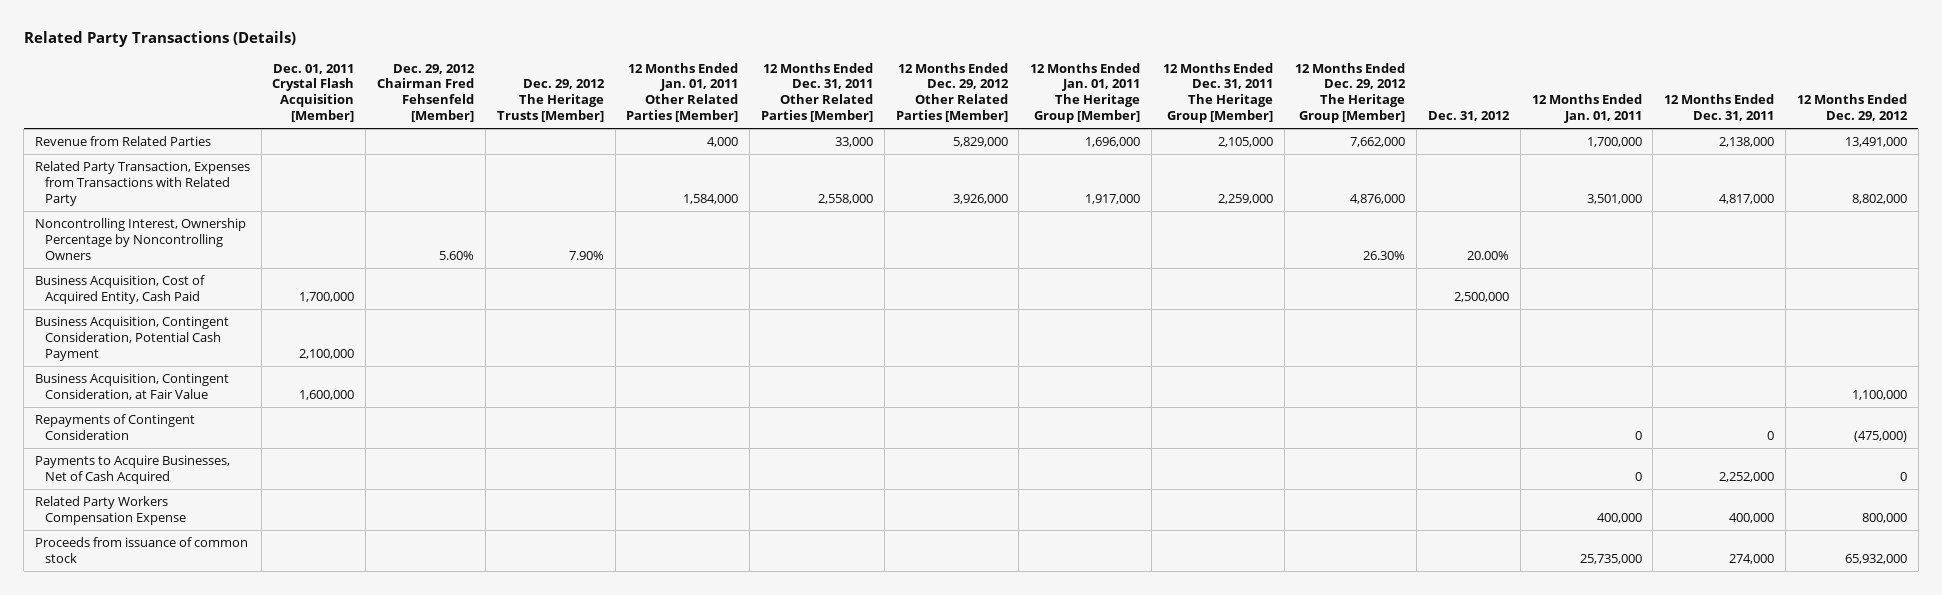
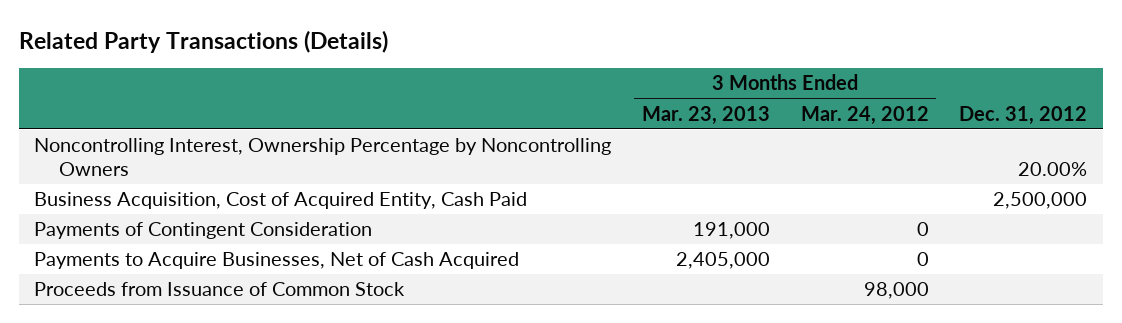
- | Dec. 01, 2011 Crystal Flash Acquisition [Member] | Dec. 29, 2012 Chairman Fred Fehsenfeld [Member] | Dec. 29, 2012 The Heritage Trusts [Member] | 12 Months Ended Jan. 01, 2011 Other Related Parties [Member] | 12 Months Ended Dec. 31, 2011 Other Related Parties [Member] | 12 Months Ended Dec. 29, 2012 Other Related Parties [Member] | 12 Months Ended Jan. 01, 2011 The Heritage Group [Member] | 12 Months Ended Dec. 31, 2011 The Heritage Group [Member] | 12 Months Ended Dec. 29, 2012 The Heritage Group [Member] | Dec. 31, 2012 | 12 Months Ended Jan. 01, 2011 | 12 Months Ended Dec. 31, 2011 | 12 Months Ended Dec. 29, 2012
+ | 3 Months Ended Mar. 23, 2013 | 3 Months Ended Mar. 24, 2012 | Dec. 31, 2012
- Revenue from Related Parties | | | | 4,000 | 33,000 | 5,829,000 | 1,696,000 | 2,105,000 | 7,662,000 | | 1,700,000 | 2,138,000 | 13,491,000
- Related Party Transaction, Expenses from Transactions with Related Party | | | | 1,584,000 | 2,558,000 | 3,926,000 | 1,917,000 | 2,259,000 | 4,876,000 | | 3,501,000 | 4,817,000 | 8,802,000
- Business Acquisition, Contingent Consideration, Potential Cash Payment | 2,100,000 | | | | | | | | | | | |
- Business Acquisition, Contingent Consideration, at Fair Value | 1,600,000 | | | | | | | | | | | | 1,100,000
- Repayments of Contingent Consideration | | | | | | | | | | | 0 | 0 | (475,000)
+ Payments of Contingent Consideration | 191,000 | 0 |
- Related Party Workers Compensation Expense | | | | | | | | | | | 400,000 | 400,000 | 800,000
- Proceeds from issuance of common stock | | | | | | | | | | | 25,735,000 | 274,000 | 65,932,000
+ Proceeds from Issuance of Common Stock | | 98,000 |

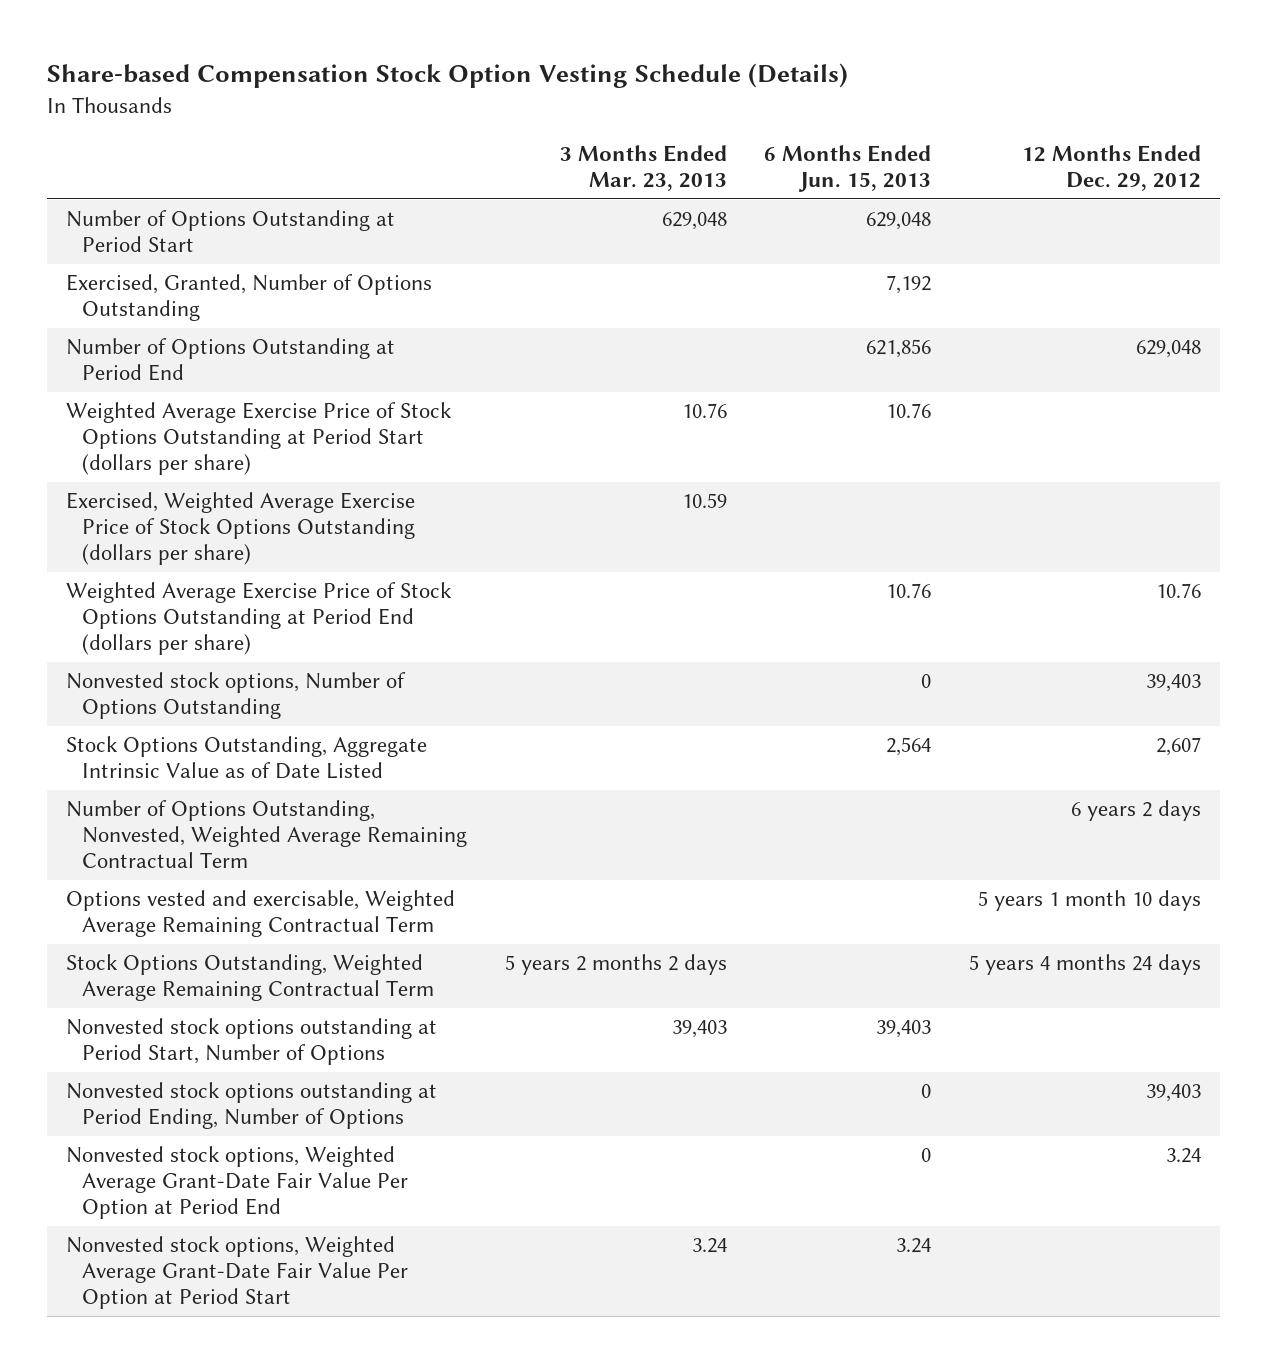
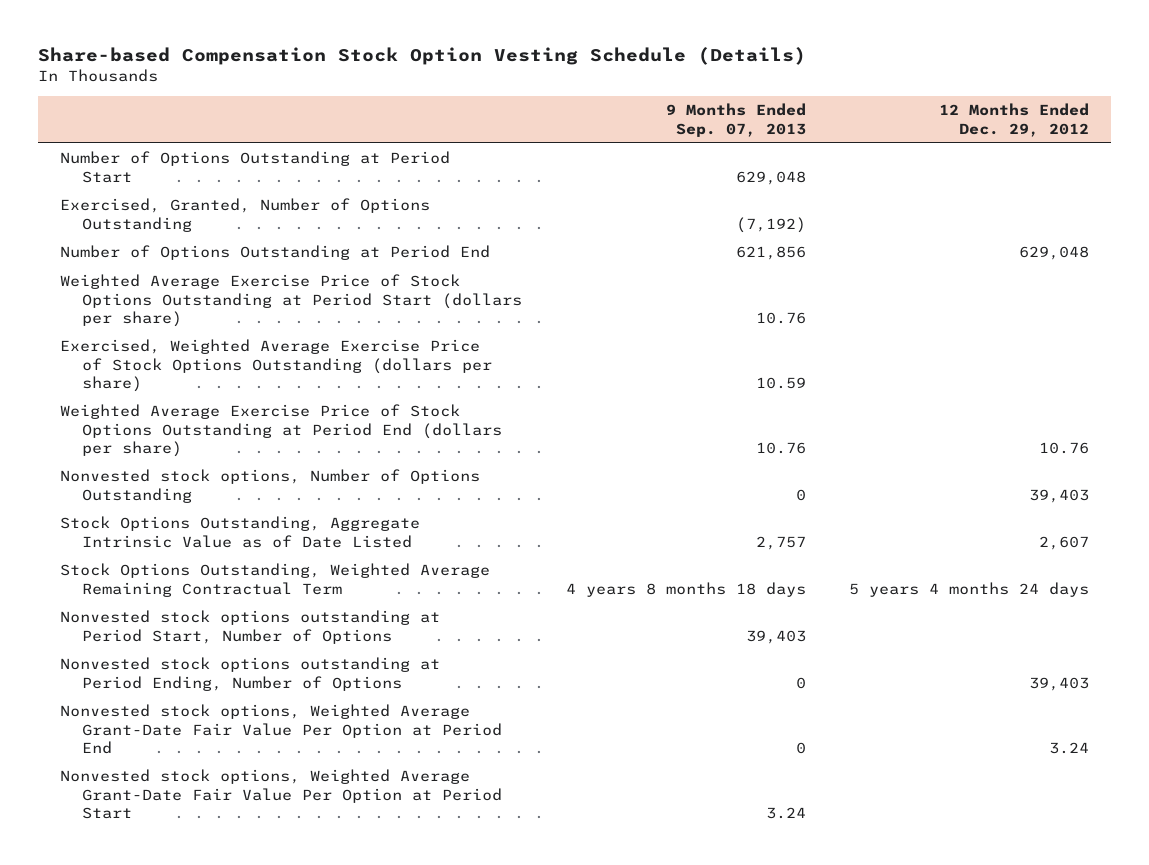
- | 3 Months Ended Mar. 23, 2013 | 6 Months Ended Jun. 15, 2013 | 12 Months Ended Dec. 29, 2012
+ | 9 Months Ended Sep. 07, 2013 | 12 Months Ended Dec. 29, 2012
- Number of Options Outstanding, Nonvested, Weighted Average Remaining Contractual Term | | | 6 years 2 days
- Options vested and exercisable, Weighted Average Remaining Contractual Term | | | 5 years 1 month 10 days

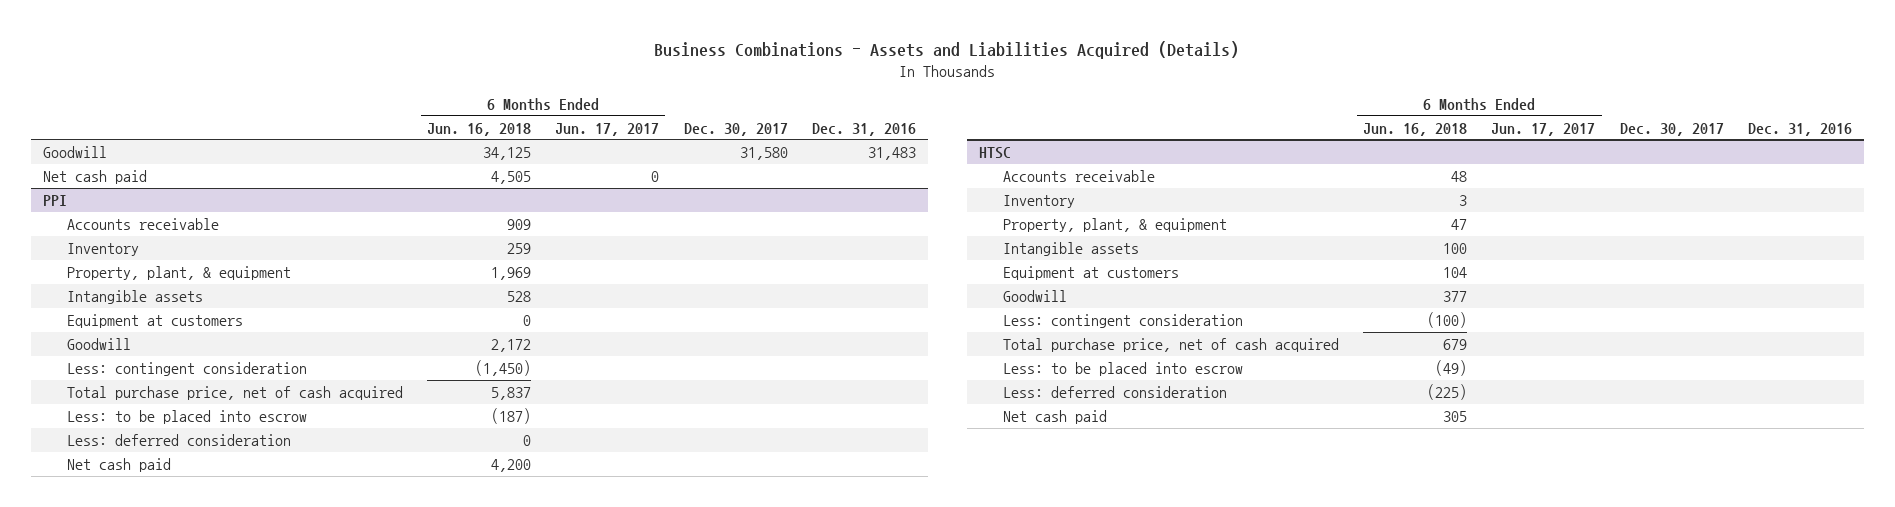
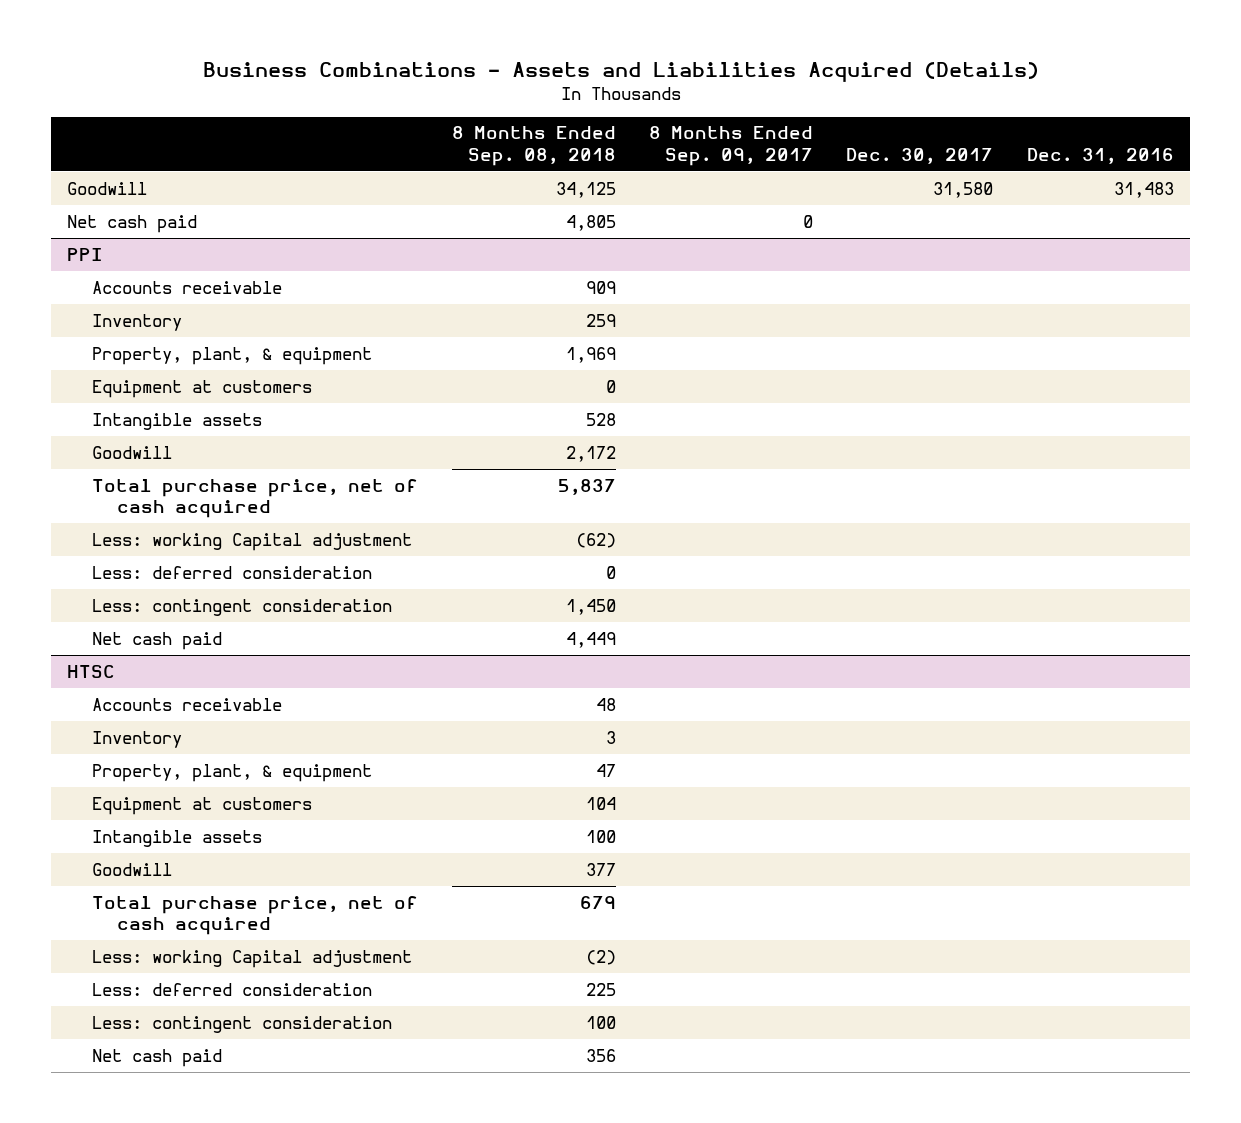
- | 6 Months Ended Jun. 16, 2018 | 6 Months Ended Jun. 17, 2017 | Dec. 30, 2017 | Dec. 31, 2016
+ | 8 Months Ended Sep. 08, 2018 | 8 Months Ended Sep. 09, 2017 | Dec. 30, 2017 | Dec. 31, 2016
@ PPI
moved down: Intangible assets | 528 | | |
- Less: to be placed into escrow | (187) | | |
+ Less: working Capital adjustment | (62) | | |
moved down: Less: contingent consideration | 1,450 | | |
@ HTSC
moved down: Intangible assets | 100 | | |
- Less: to be placed into escrow | (49) | | |
+ Less: working Capital adjustment | (2) | | |
moved down: Less: contingent consideration | 100 | | |

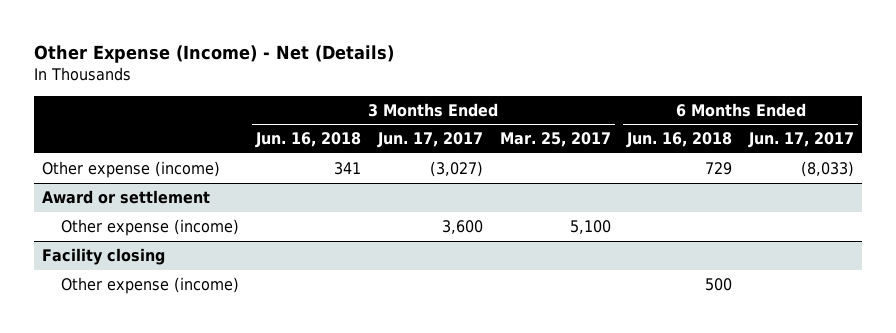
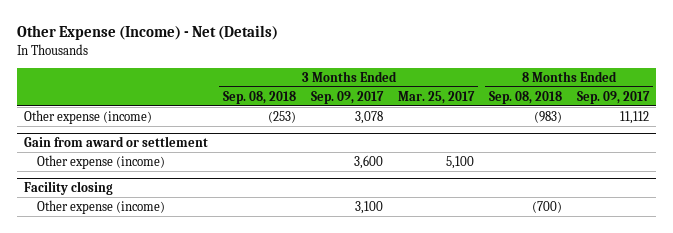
- | 3 Months Ended Jun. 16, 2018 | 3 Months Ended Jun. 17, 2017 | 3 Months Ended Mar. 25, 2017 | 6 Months Ended Jun. 16, 2018 | 6 Months Ended Jun. 17, 2017
+ | 3 Months Ended Sep. 08, 2018 | 3 Months Ended Sep. 09, 2017 | 3 Months Ended Mar. 25, 2017 | 8 Months Ended Sep. 08, 2018 | 8 Months Ended Sep. 09, 2017
- Award or settlement
+ Gain from award or settlement

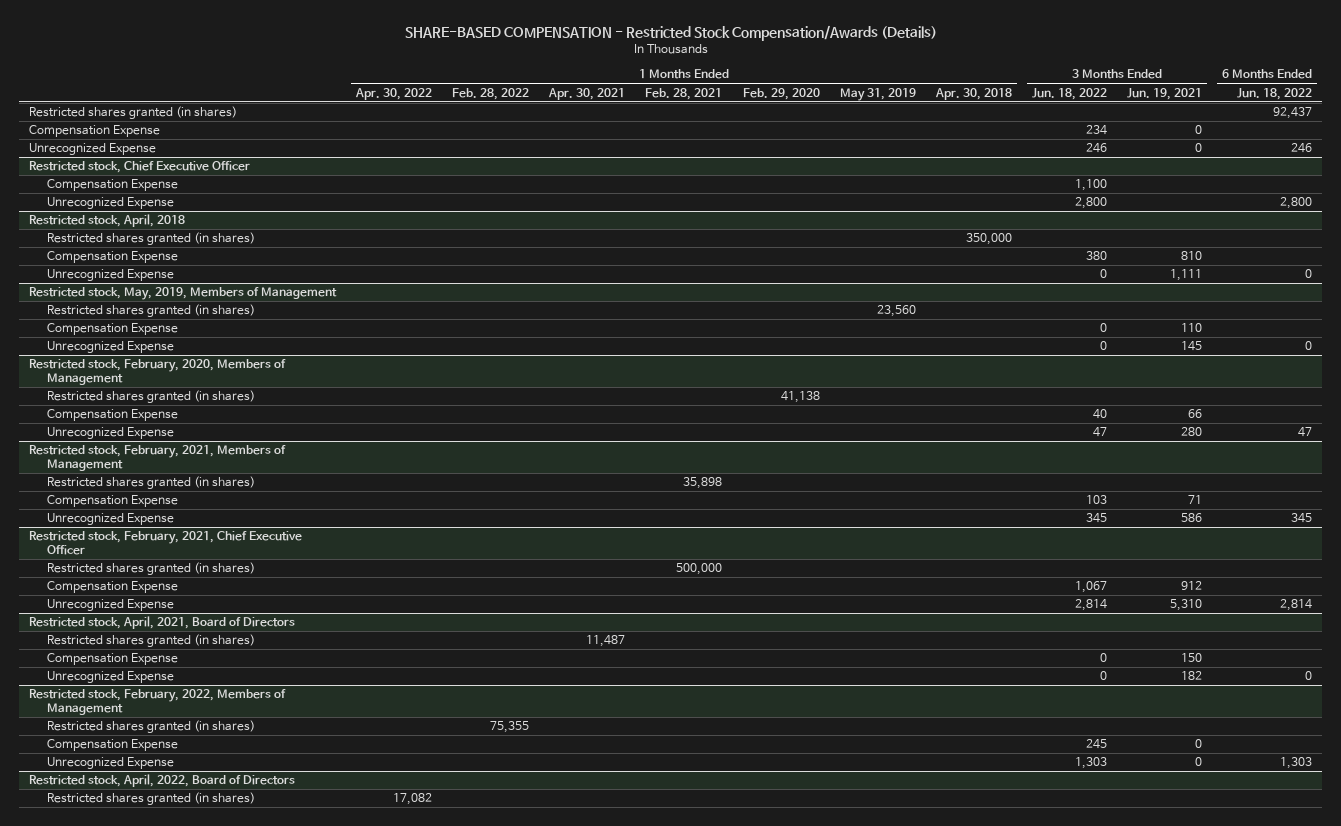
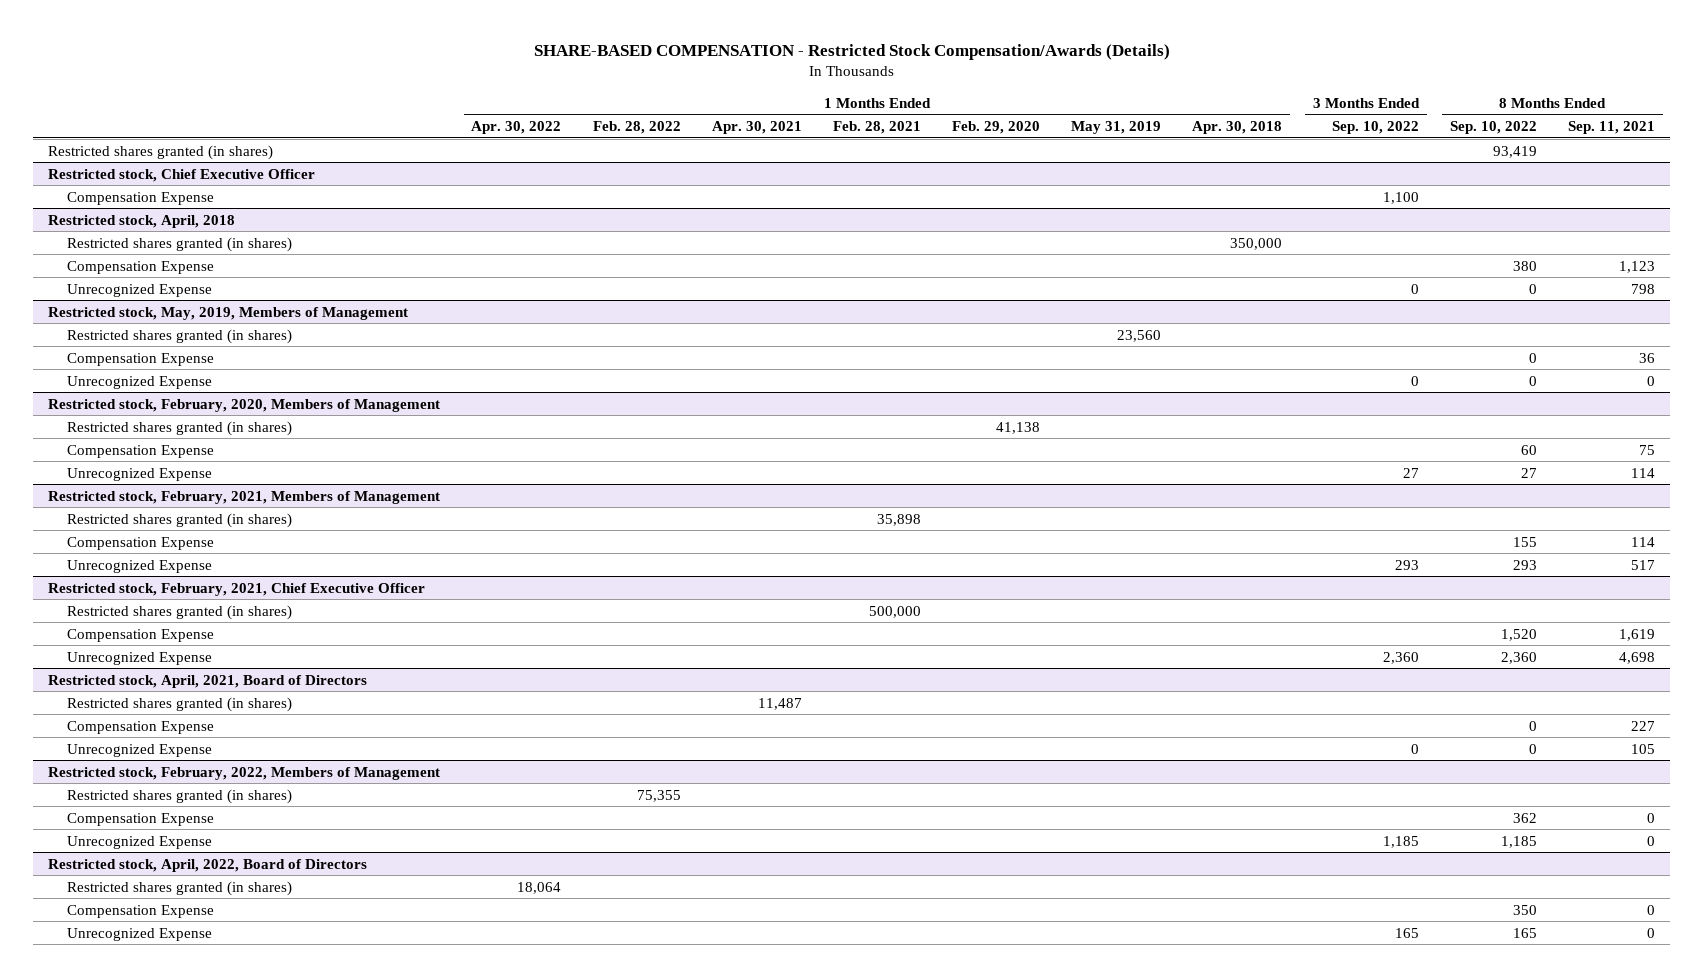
- | 1 Months Ended Apr. 30, 2022 | 1 Months Ended Feb. 28, 2022 | 1 Months Ended Apr. 30, 2021 | 1 Months Ended Feb. 28, 2021 | 1 Months Ended Feb. 29, 2020 | 1 Months Ended May 31, 2019 | 1 Months Ended Apr. 30, 2018 | 3 Months Ended Jun. 18, 2022 | 3 Months Ended Jun. 19, 2021 | 6 Months Ended Jun. 18, 2022
+ | 1 Months Ended Apr. 30, 2022 | 1 Months Ended Feb. 28, 2022 | 1 Months Ended Apr. 30, 2021 | 1 Months Ended Feb. 28, 2021 | 1 Months Ended Feb. 29, 2020 | 1 Months Ended May 31, 2019 | 1 Months Ended Apr. 30, 2018 | 3 Months Ended Sep. 10, 2022 | 8 Months Ended Sep. 10, 2022 | 8 Months Ended Sep. 11, 2021
- Compensation Expense | | | | | | | | 234 | 0 |
- Unrecognized Expense | | | | | | | | 246 | 0 | 246
@ Restricted stock, Chief Executive Officer
- Unrecognized Expense | | | | | | | | 2,800 | | 2,800
@ Restricted stock, April, 2022, Board of Directors
- Restricted shares granted (in shares) | 17,082 | | | | | | | | |
+ Restricted shares granted (in shares) | 18,064 | | | | | | | | |
+ Compensation Expense | | | | | | | | | 350 | 0
+ Unrecognized Expense | | | | | | | | 165 | 165 | 0

